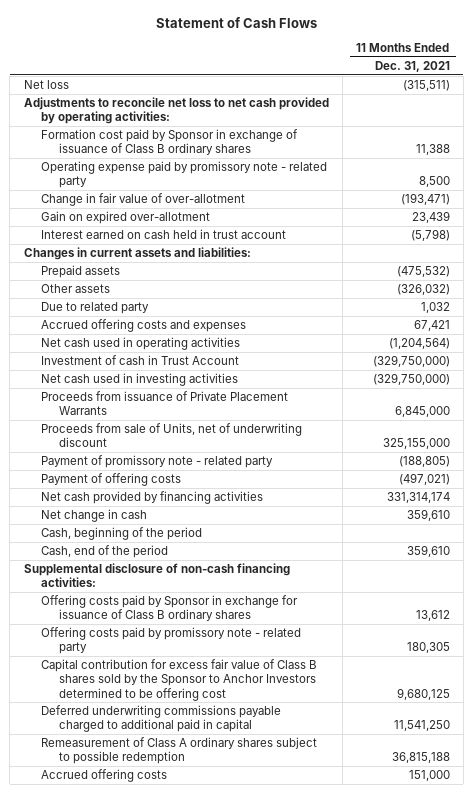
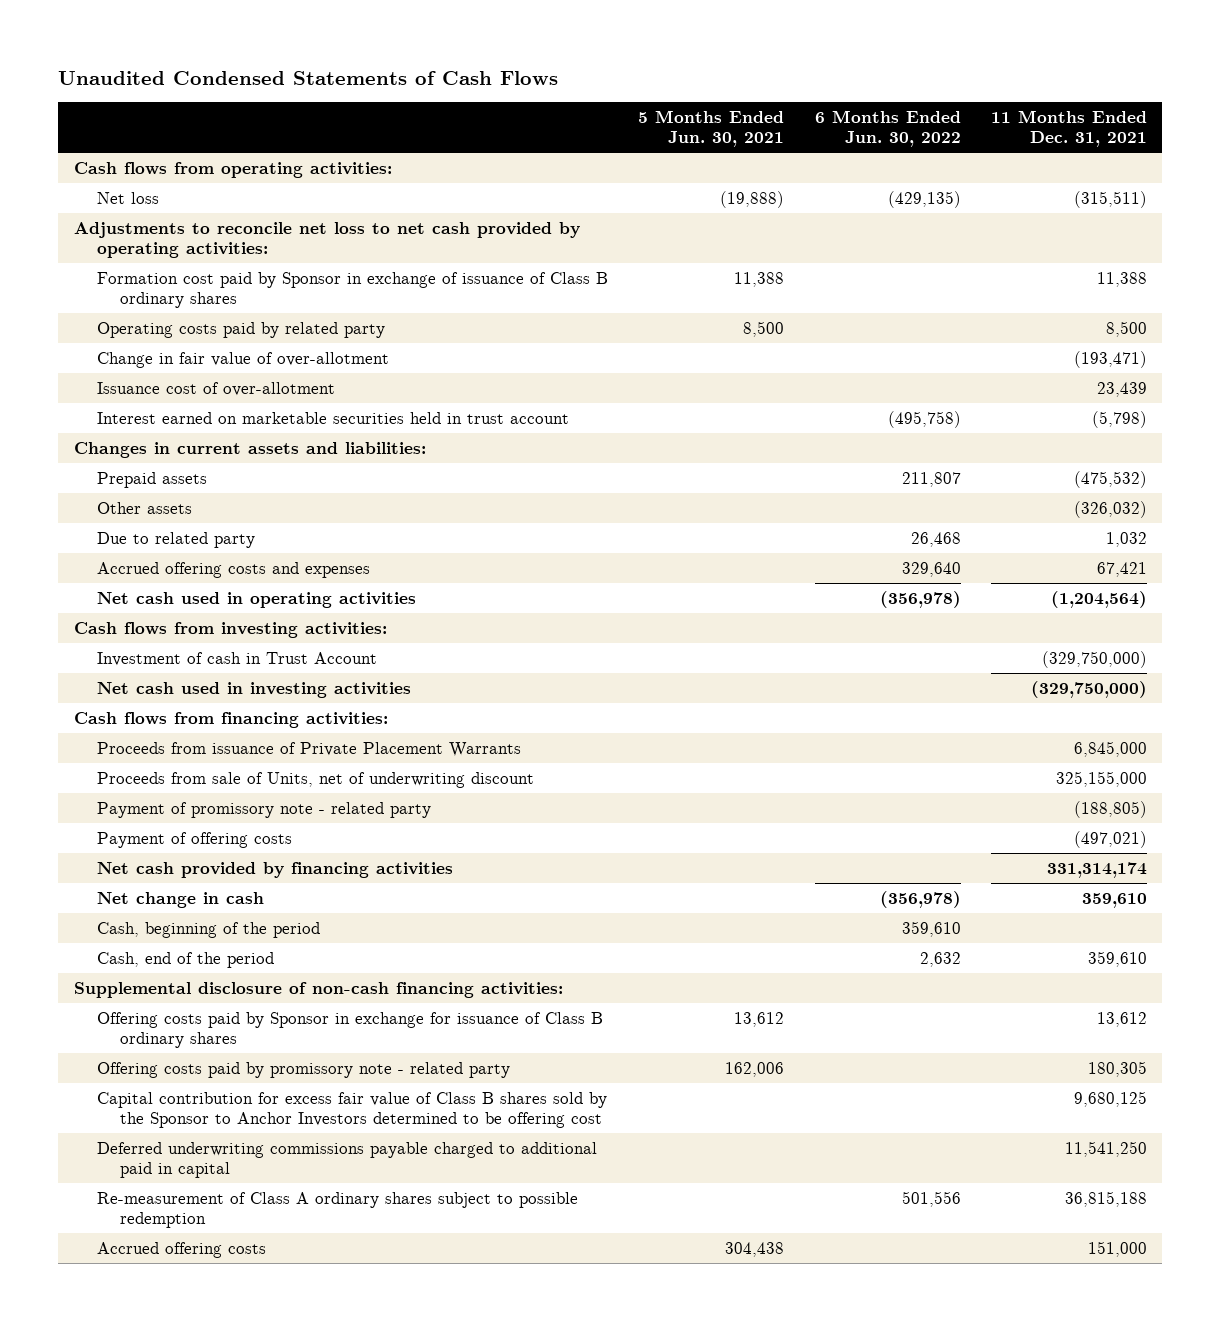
- Statement of Cash Flows
+ Unaudited Condensed Statements of Cash Flows
- | 11 Months Ended Dec. 31, 2021
+ | 5 Months Ended Jun. 30, 2021 | 6 Months Ended Jun. 30, 2022 | 11 Months Ended Dec. 31, 2021
+ Cash flows from operating activities:
- Operating expense paid by promissory note - related party | 8,500
+ Operating costs paid by related party | 8,500 | | 8,500
- Gain on expired over-allotment | 23,439
- Interest earned on cash held in trust account | (5,798)
+ Issuance cost of over-allotment | | | 23,439
+ Interest earned on marketable securities held in trust account | | (495,758) | (5,798)
+ Cash flows from investing activities:
+ Cash flows from financing activities:
- Remeasurement of Class A ordinary shares subject to possible redemption | 36,815,188
+ Re-measurement of Class A ordinary shares subject to possible redemption | | 501,556 | 36,815,188

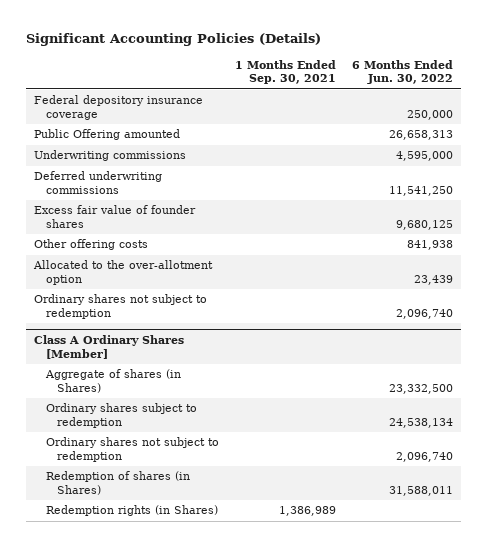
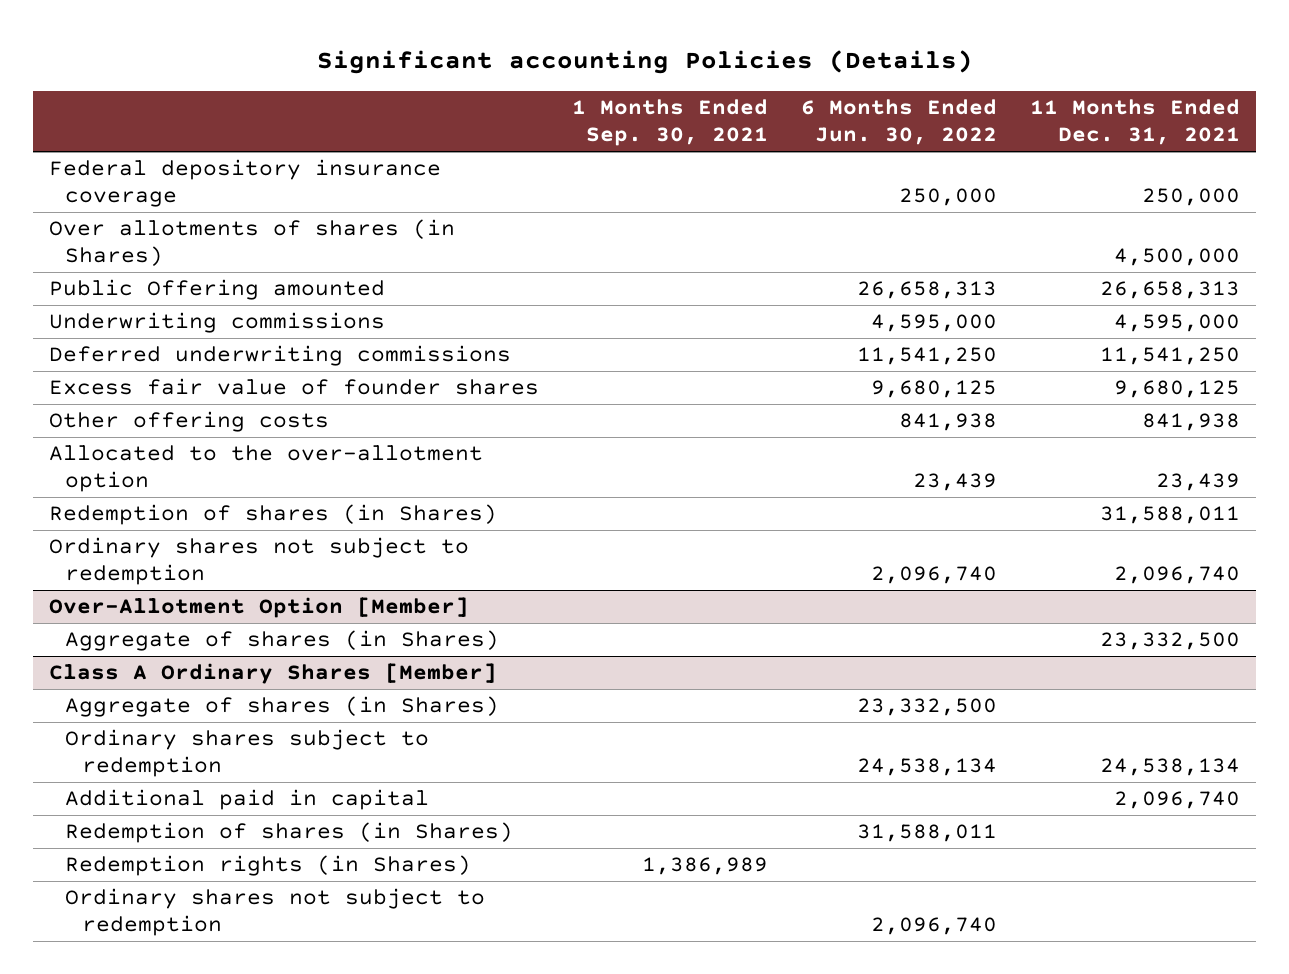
- Significant Accounting Policies (Details)
+ Significant accounting Policies (Details)
- | 1 Months Ended Sep. 30, 2021 | 6 Months Ended Jun. 30, 2022
+ | 1 Months Ended Sep. 30, 2021 | 6 Months Ended Jun. 30, 2022 | 11 Months Ended Dec. 31, 2021
+ Over allotments of shares (in Shares) | | | 4,500,000
+ Redemption of shares (in Shares) | | | 31,588,011
+ Over-Allotment Option [Member]
+ Aggregate of shares (in Shares) | | | 23,332,500
@ Class A Ordinary Shares [Member]
+ Additional paid in capital | | | 2,096,740
moved down: Ordinary shares not subject to redemption | | 2,096,740 |

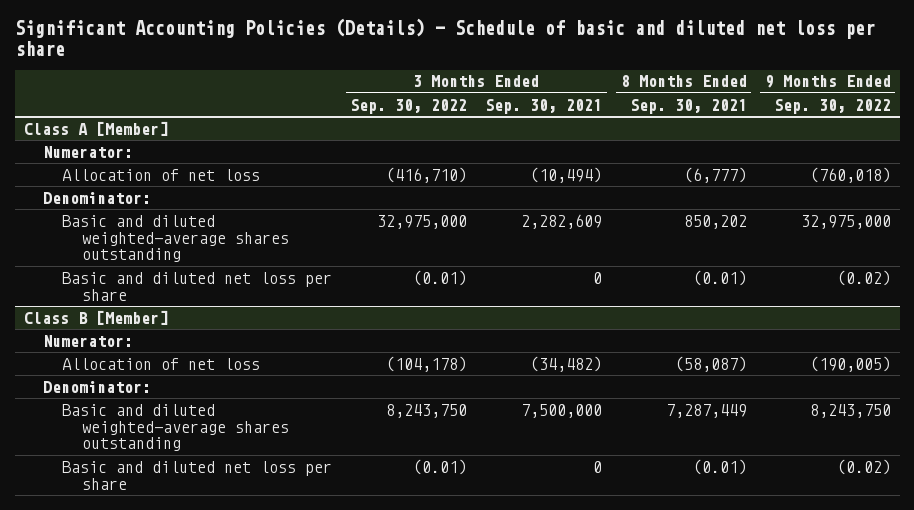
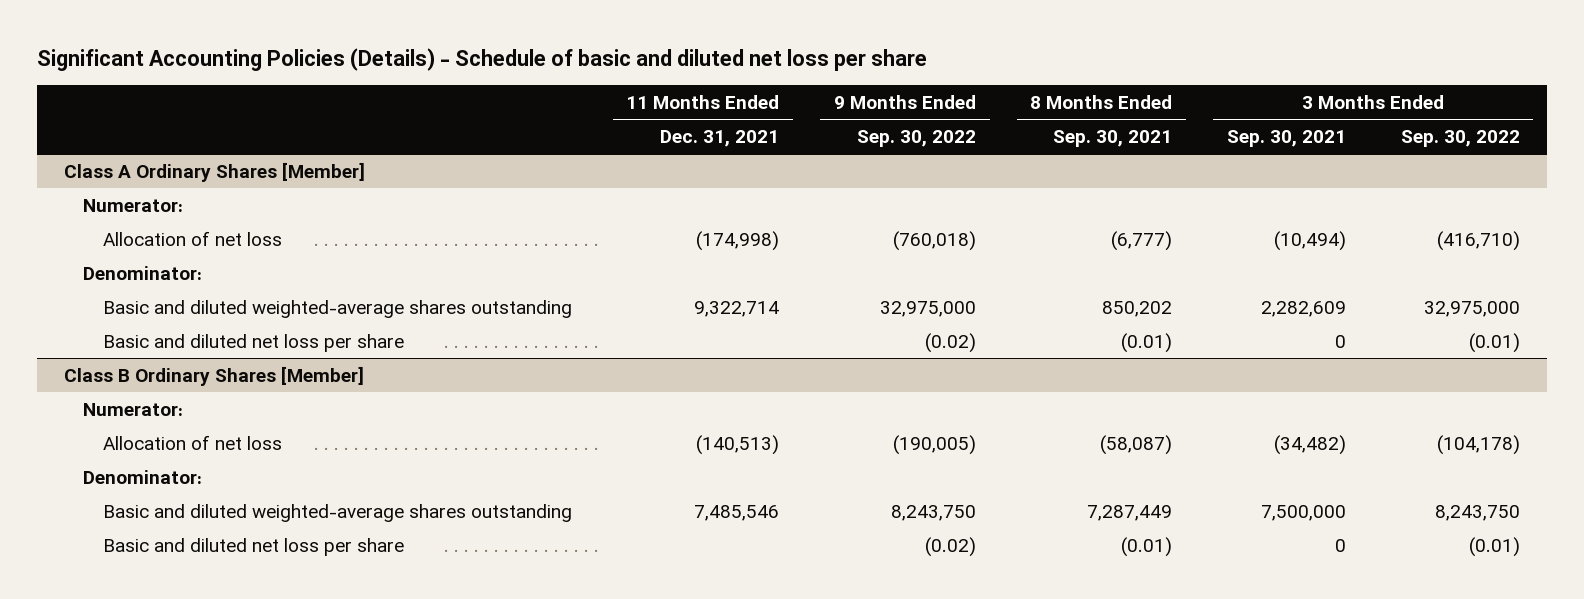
- | 3 Months Ended Sep. 30, 2022 | 3 Months Ended Sep. 30, 2021 | 8 Months Ended Sep. 30, 2021 | 9 Months Ended Sep. 30, 2022
+ | 11 Months Ended Dec. 31, 2021 | 9 Months Ended Sep. 30, 2022 | 8 Months Ended Sep. 30, 2021 | 3 Months Ended Sep. 30, 2021 | 3 Months Ended Sep. 30, 2022
- Class A [Member]
+ Class A Ordinary Shares [Member]
- Class B [Member]
+ Class B Ordinary Shares [Member]

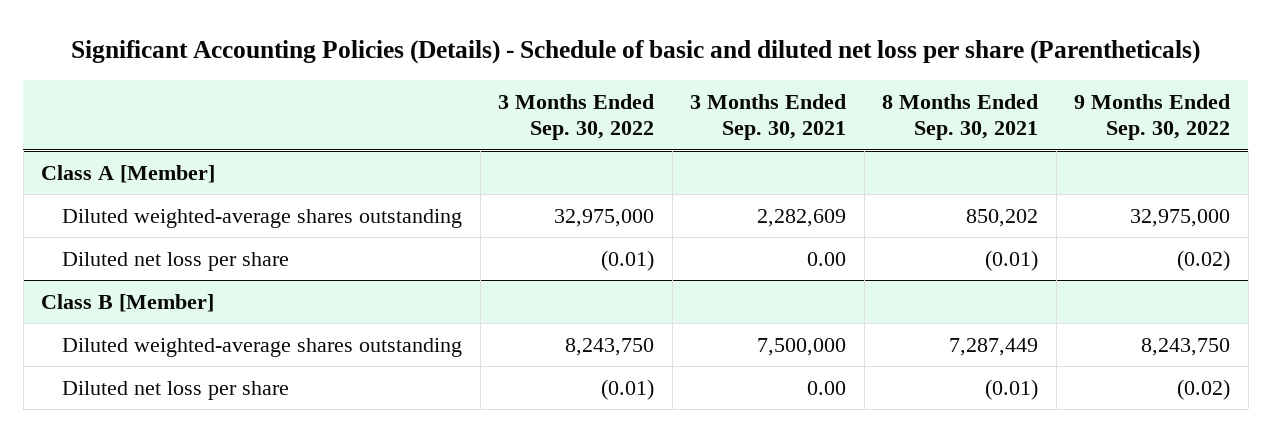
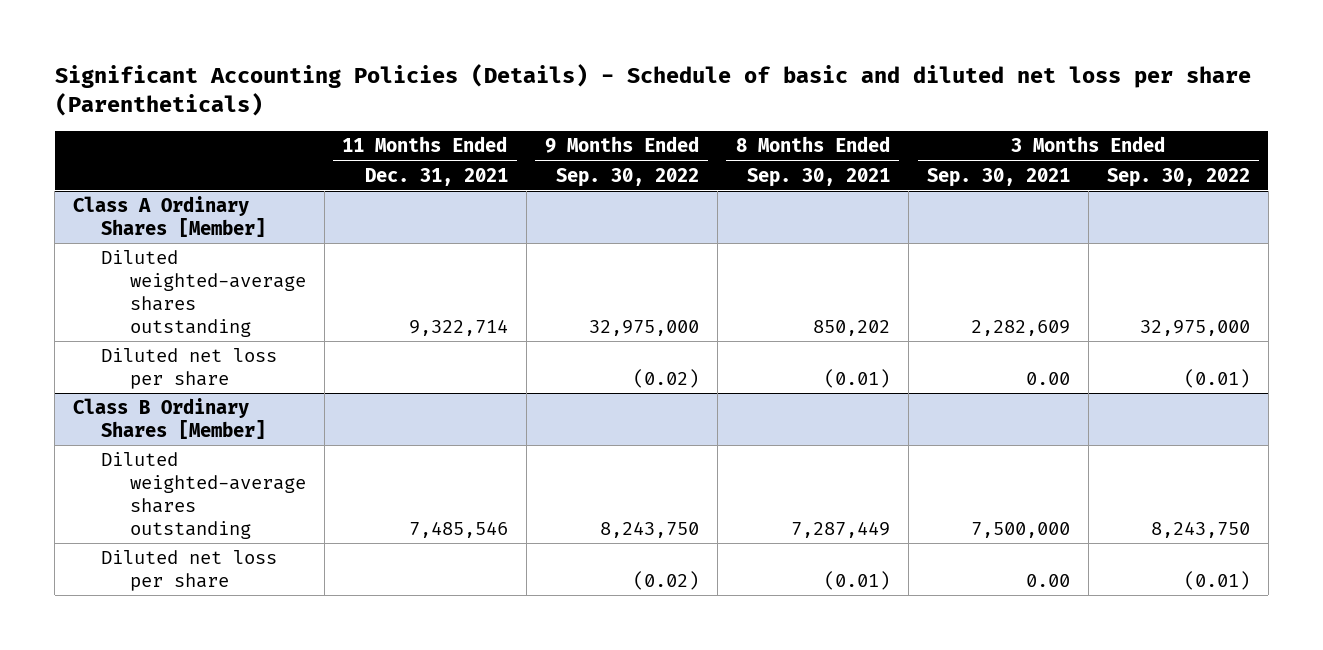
- | 3 Months Ended Sep. 30, 2022 | 3 Months Ended Sep. 30, 2021 | 8 Months Ended Sep. 30, 2021 | 9 Months Ended Sep. 30, 2022
+ | 11 Months Ended Dec. 31, 2021 | 9 Months Ended Sep. 30, 2022 | 8 Months Ended Sep. 30, 2021 | 3 Months Ended Sep. 30, 2021 | 3 Months Ended Sep. 30, 2022
- Class A [Member]
+ Class A Ordinary Shares [Member]
- Class B [Member]
+ Class B Ordinary Shares [Member]

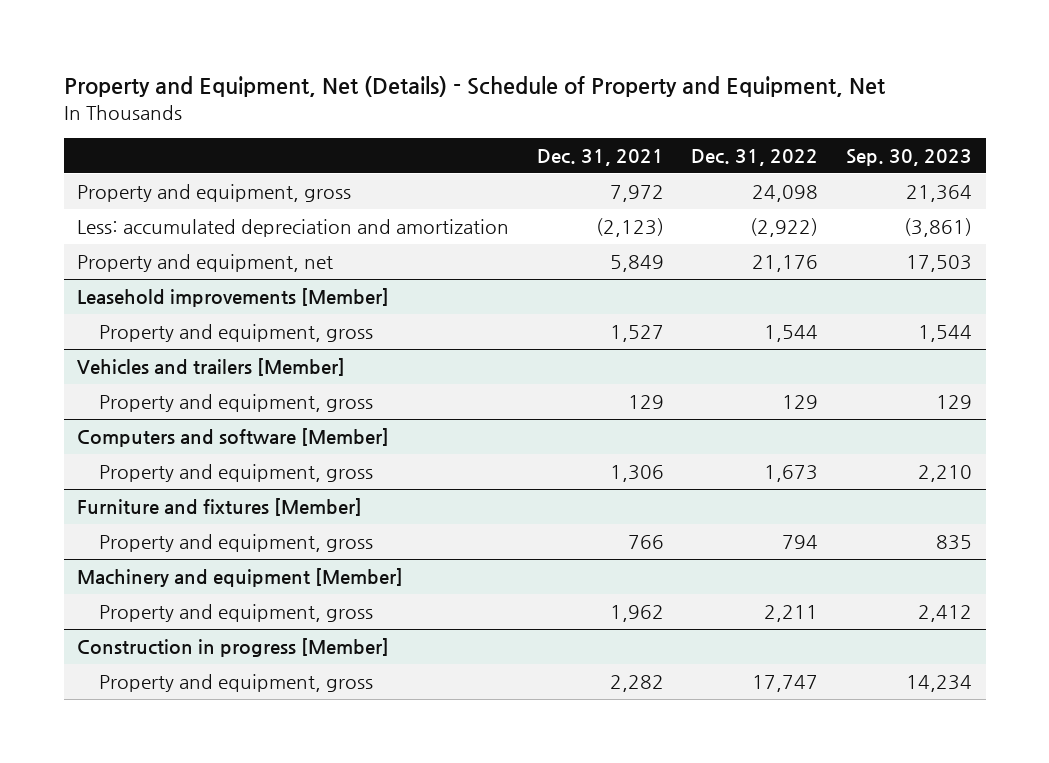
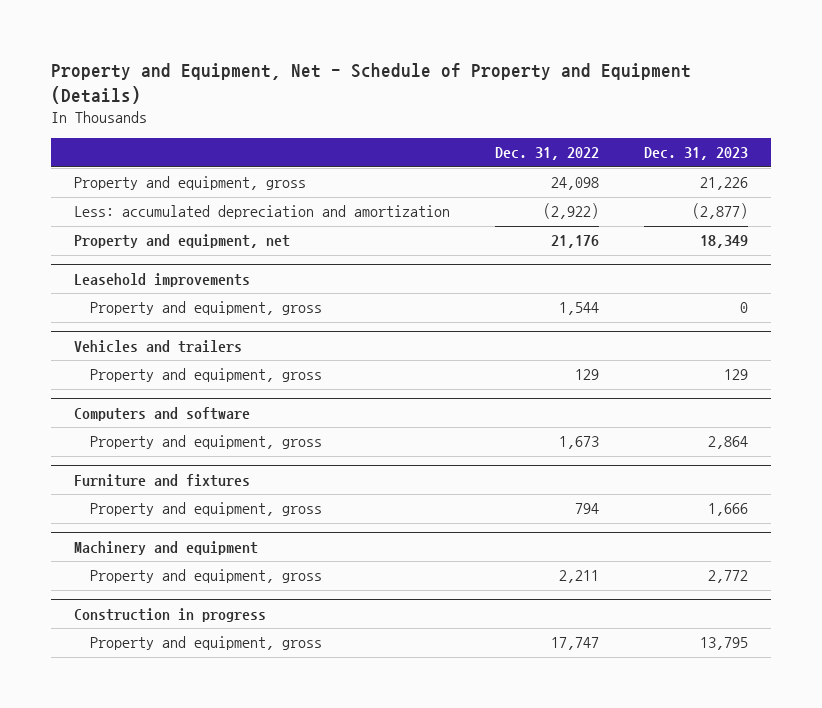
- Property and Equipment, Net (Details) - Schedule of Property and Equipment, Net
+ Property and Equipment, Net - Schedule of Property and Equipment (Details)
- | Dec. 31, 2021 | Dec. 31, 2022 | Sep. 30, 2023
+ | Dec. 31, 2022 | Dec. 31, 2023
- Leasehold improvements [Member]
+ Leasehold improvements
- Vehicles and trailers [Member]
+ Vehicles and trailers
- Computers and software [Member]
+ Computers and software
- Furniture and fixtures [Member]
+ Furniture and fixtures
- Machinery and equipment [Member]
+ Machinery and equipment
- Construction in progress [Member]
+ Construction in progress

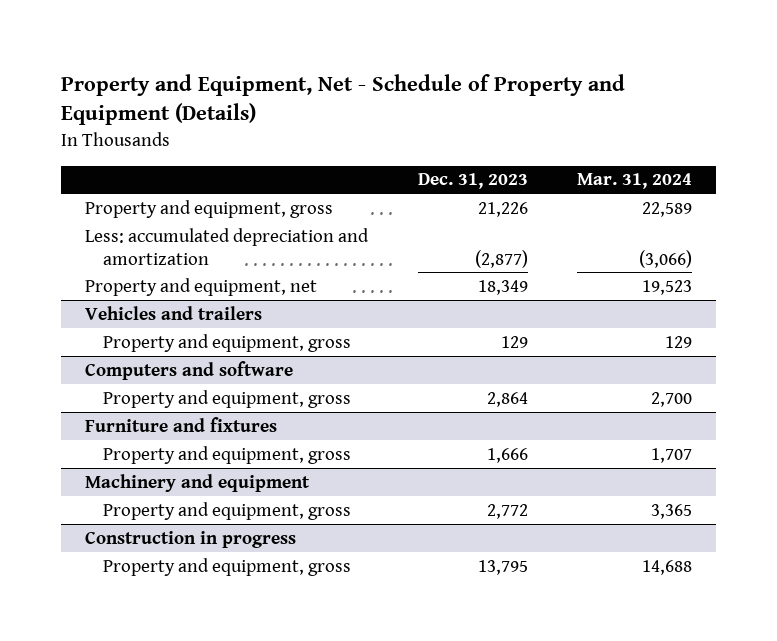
- | Dec. 31, 2022 | Dec. 31, 2023
+ | Dec. 31, 2023 | Mar. 31, 2024
- Leasehold improvements
- Property and equipment, gross | 1,544 | 0

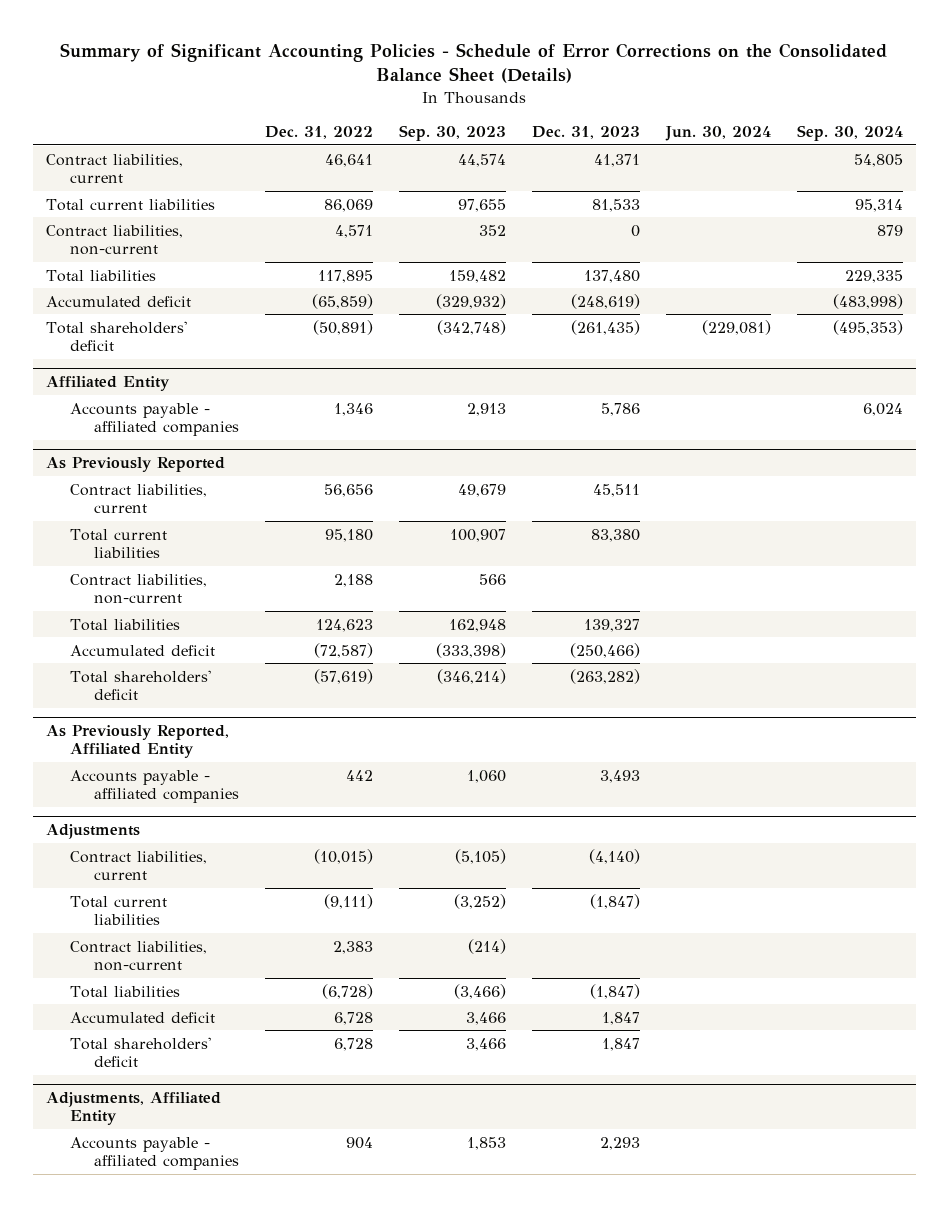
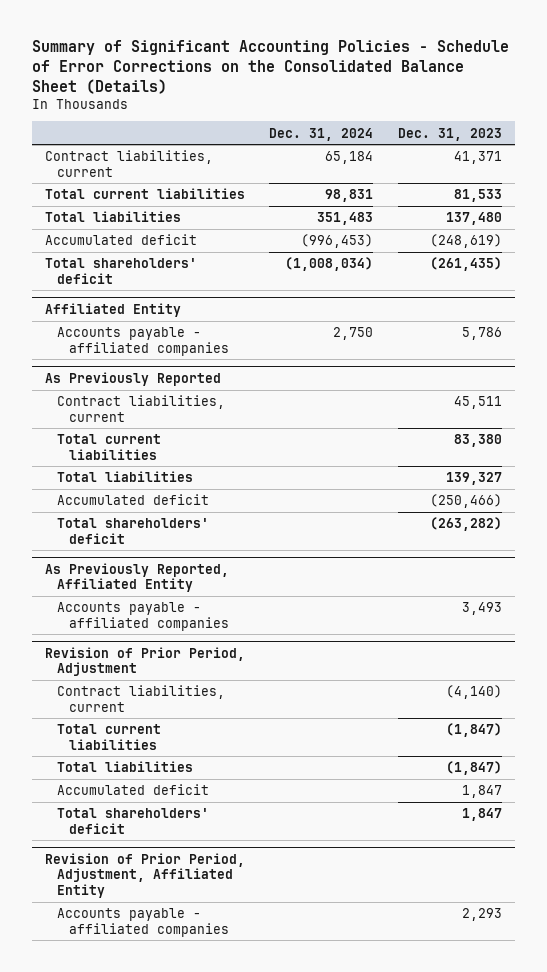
- | Dec. 31, 2022 | Sep. 30, 2023 | Dec. 31, 2023 | Jun. 30, 2024 | Sep. 30, 2024
+ | Dec. 31, 2024 | Dec. 31, 2023
- Contract liabilities, non-current | 4,571 | 352 | 0 | | 879
@ As Previously Reported
- Contract liabilities, non-current | 2,188 | 566 | | |
- Adjustments
+ Revision of Prior Period, Adjustment
- Contract liabilities, non-current | 2,383 | (214) | | |
- Adjustments, Affiliated Entity
+ Revision of Prior Period, Adjustment, Affiliated Entity

